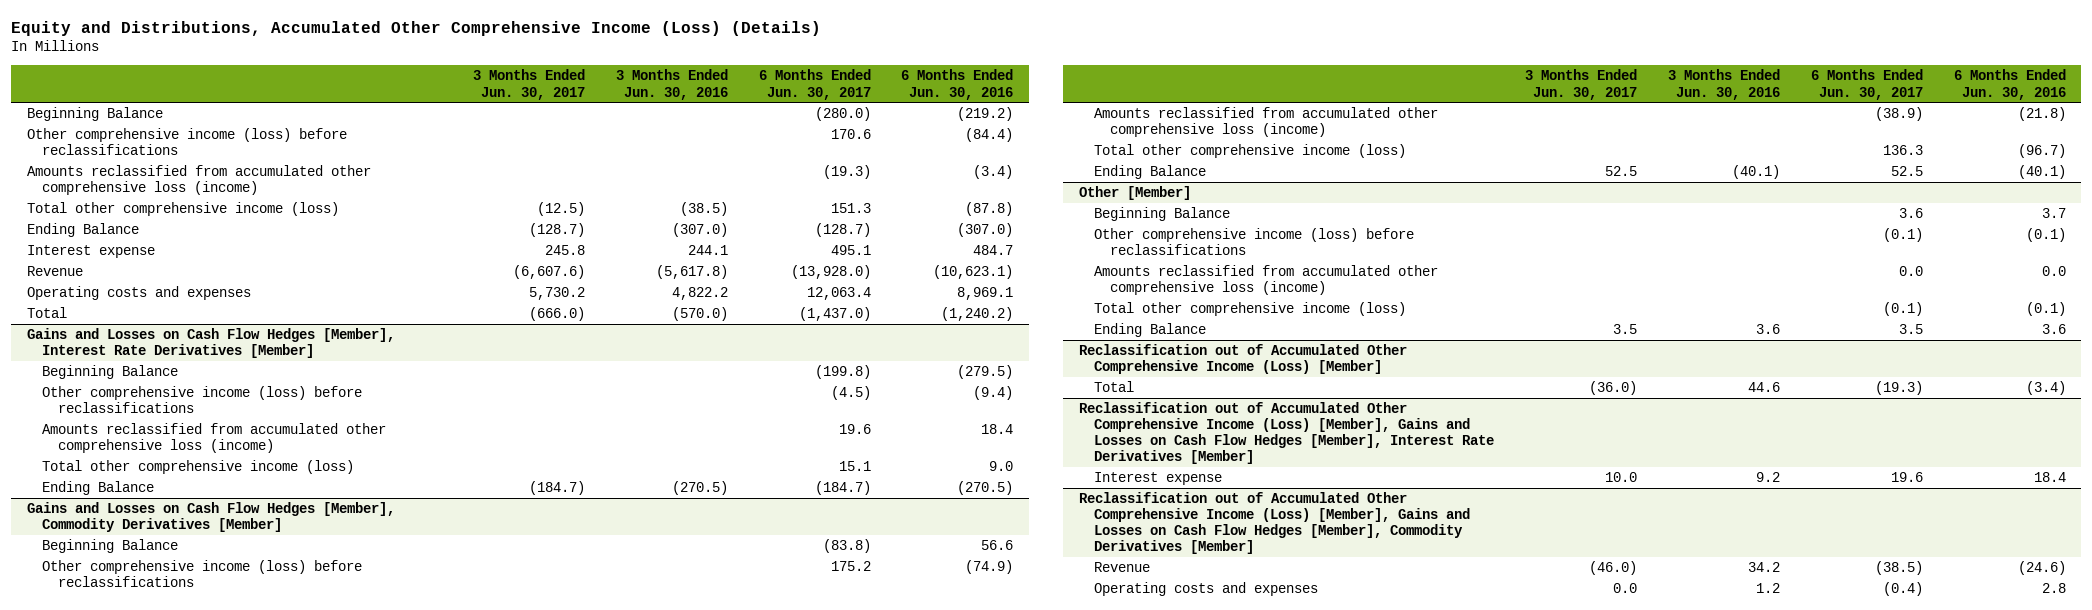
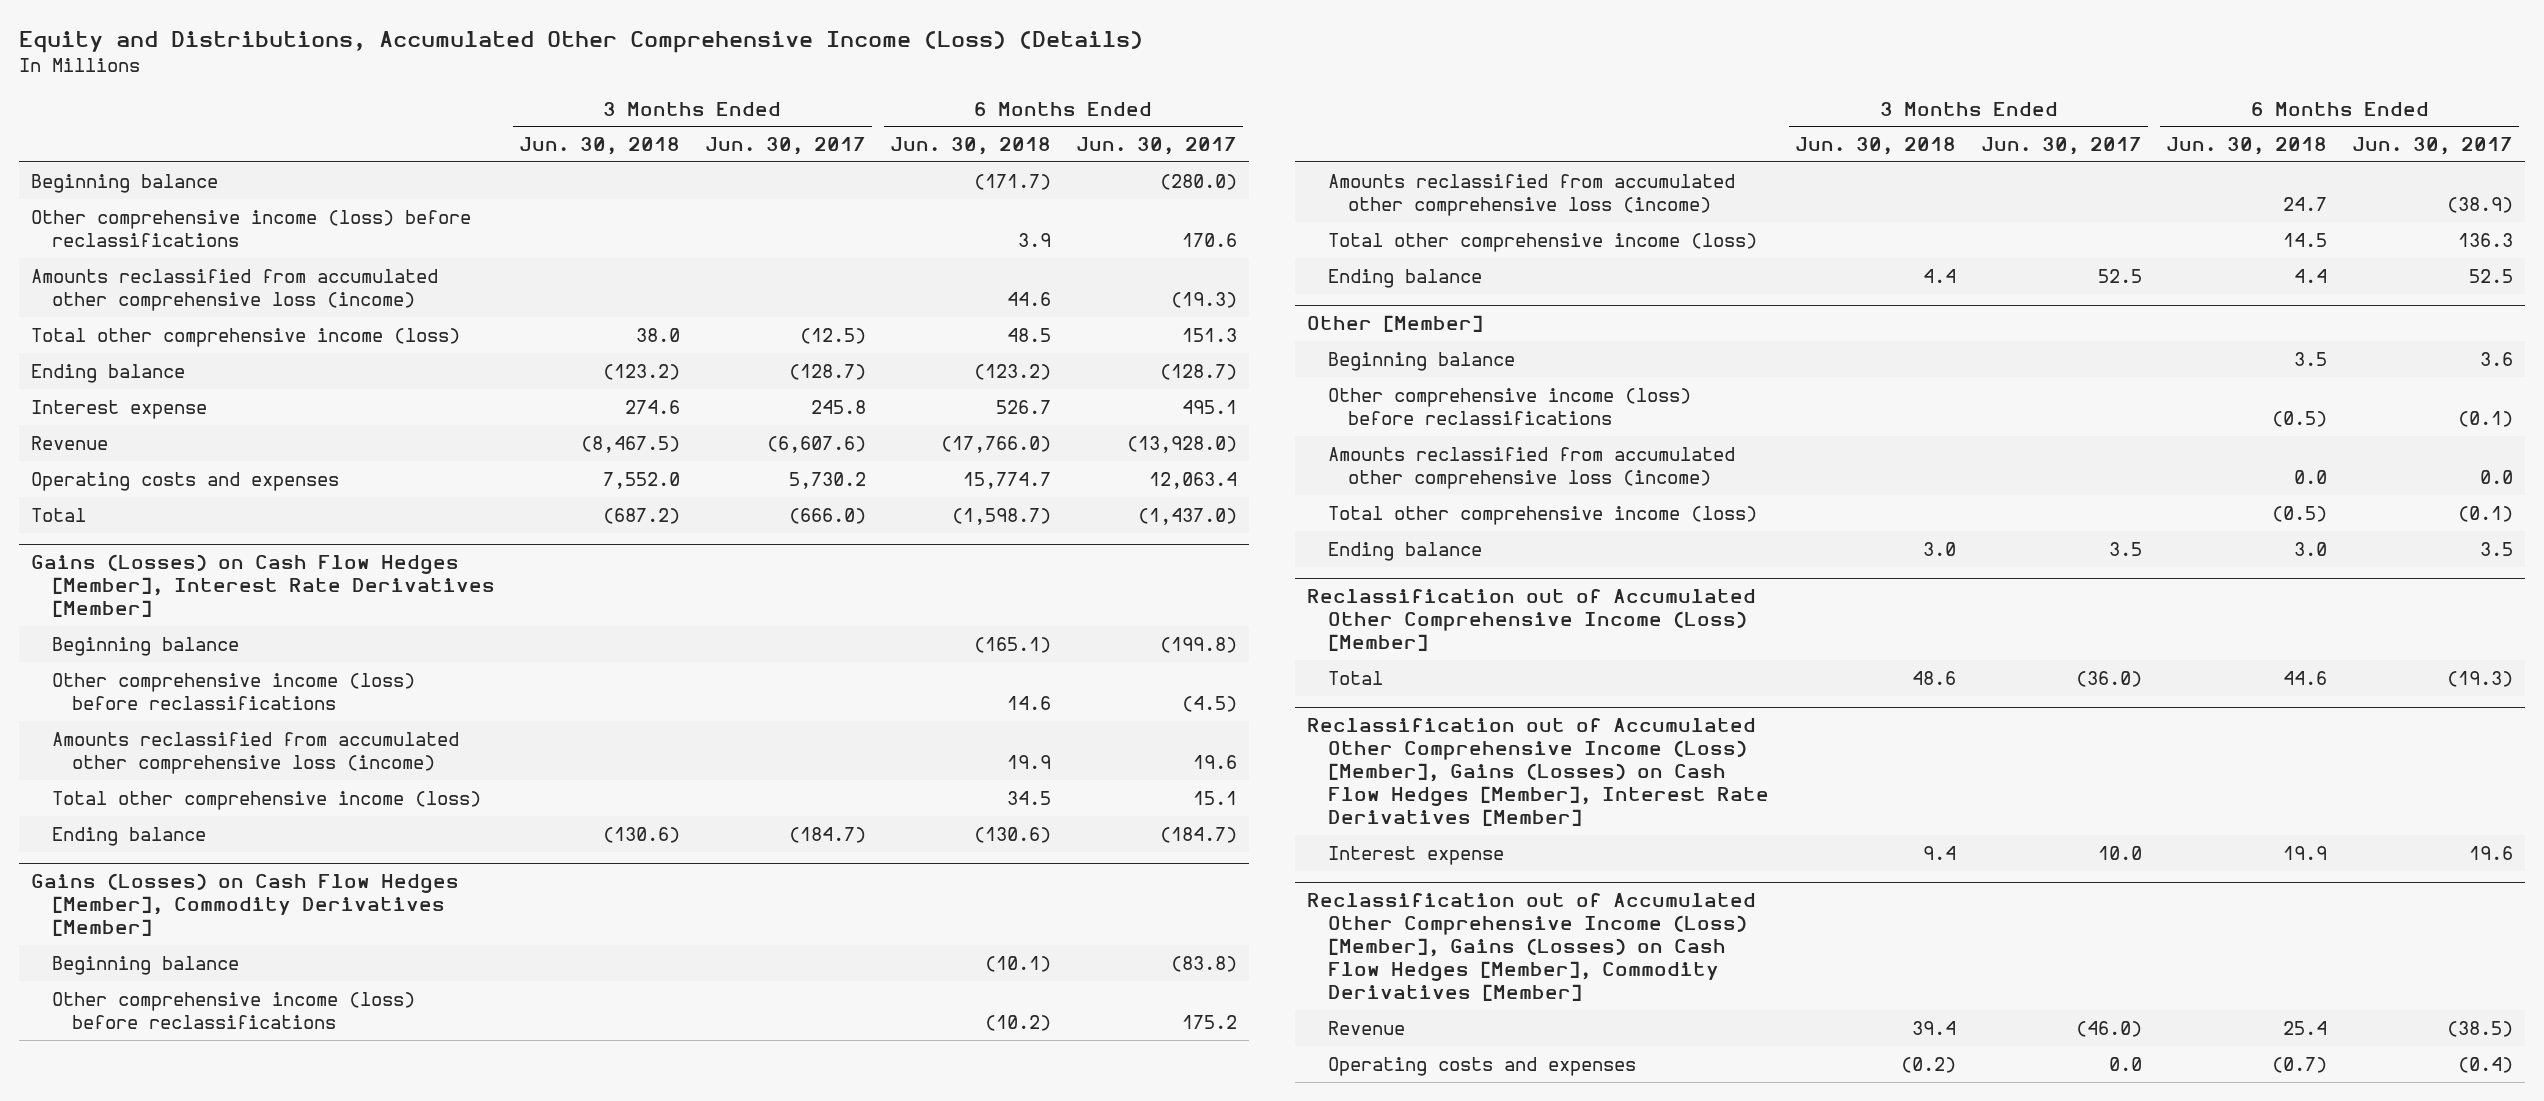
- | 3 Months Ended Jun. 30, 2017 | 3 Months Ended Jun. 30, 2016 | 6 Months Ended Jun. 30, 2017 | 6 Months Ended Jun. 30, 2016
+ | 3 Months Ended Jun. 30, 2018 | 3 Months Ended Jun. 30, 2017 | 6 Months Ended Jun. 30, 2018 | 6 Months Ended Jun. 30, 2017
- Beginning Balance | | | (280.0) | (219.2)
+ Beginning balance | | | (171.7) | (280.0)
- Ending Balance | (128.7) | (307.0) | (128.7) | (307.0)
+ Ending balance | (123.2) | (128.7) | (123.2) | (128.7)
- Gains and Losses on Cash Flow Hedges [Member], Interest Rate Derivatives [Member]
- Beginning Balance | | | (199.8) | (279.5)
+ Gains (Losses) on Cash Flow Hedges [Member], Interest Rate Derivatives [Member]
+ Beginning balance | | | (165.1) | (199.8)
- Ending Balance | (184.7) | (270.5) | (184.7) | (270.5)
- Gains and Losses on Cash Flow Hedges [Member], Commodity Derivatives [Member]
- Beginning Balance | | | (83.8) | 56.6
+ Ending balance | (130.6) | (184.7) | (130.6) | (184.7)
+ Gains (Losses) on Cash Flow Hedges [Member], Commodity Derivatives [Member]
+ Beginning balance | | | (10.1) | (83.8)
- Ending Balance | 52.5 | (40.1) | 52.5 | (40.1)
+ Ending balance | 4.4 | 52.5 | 4.4 | 52.5
@ Other [Member]
- Beginning Balance | | | 3.6 | 3.7
+ Beginning balance | | | 3.5 | 3.6
- Ending Balance | 3.5 | 3.6 | 3.5 | 3.6
+ Ending balance | 3.0 | 3.5 | 3.0 | 3.5
- Reclassification out of Accumulated Other Comprehensive Income (Loss) [Member], Gains and Losses on Cash Flow Hedges [Member], Interest Rate Derivatives [Member]
+ Reclassification out of Accumulated Other Comprehensive Income (Loss) [Member], Gains (Losses) on Cash Flow Hedges [Member], Interest Rate Derivatives [Member]
- Reclassification out of Accumulated Other Comprehensive Income (Loss) [Member], Gains and Losses on Cash Flow Hedges [Member], Commodity Derivatives [Member]
+ Reclassification out of Accumulated Other Comprehensive Income (Loss) [Member], Gains (Losses) on Cash Flow Hedges [Member], Commodity Derivatives [Member]

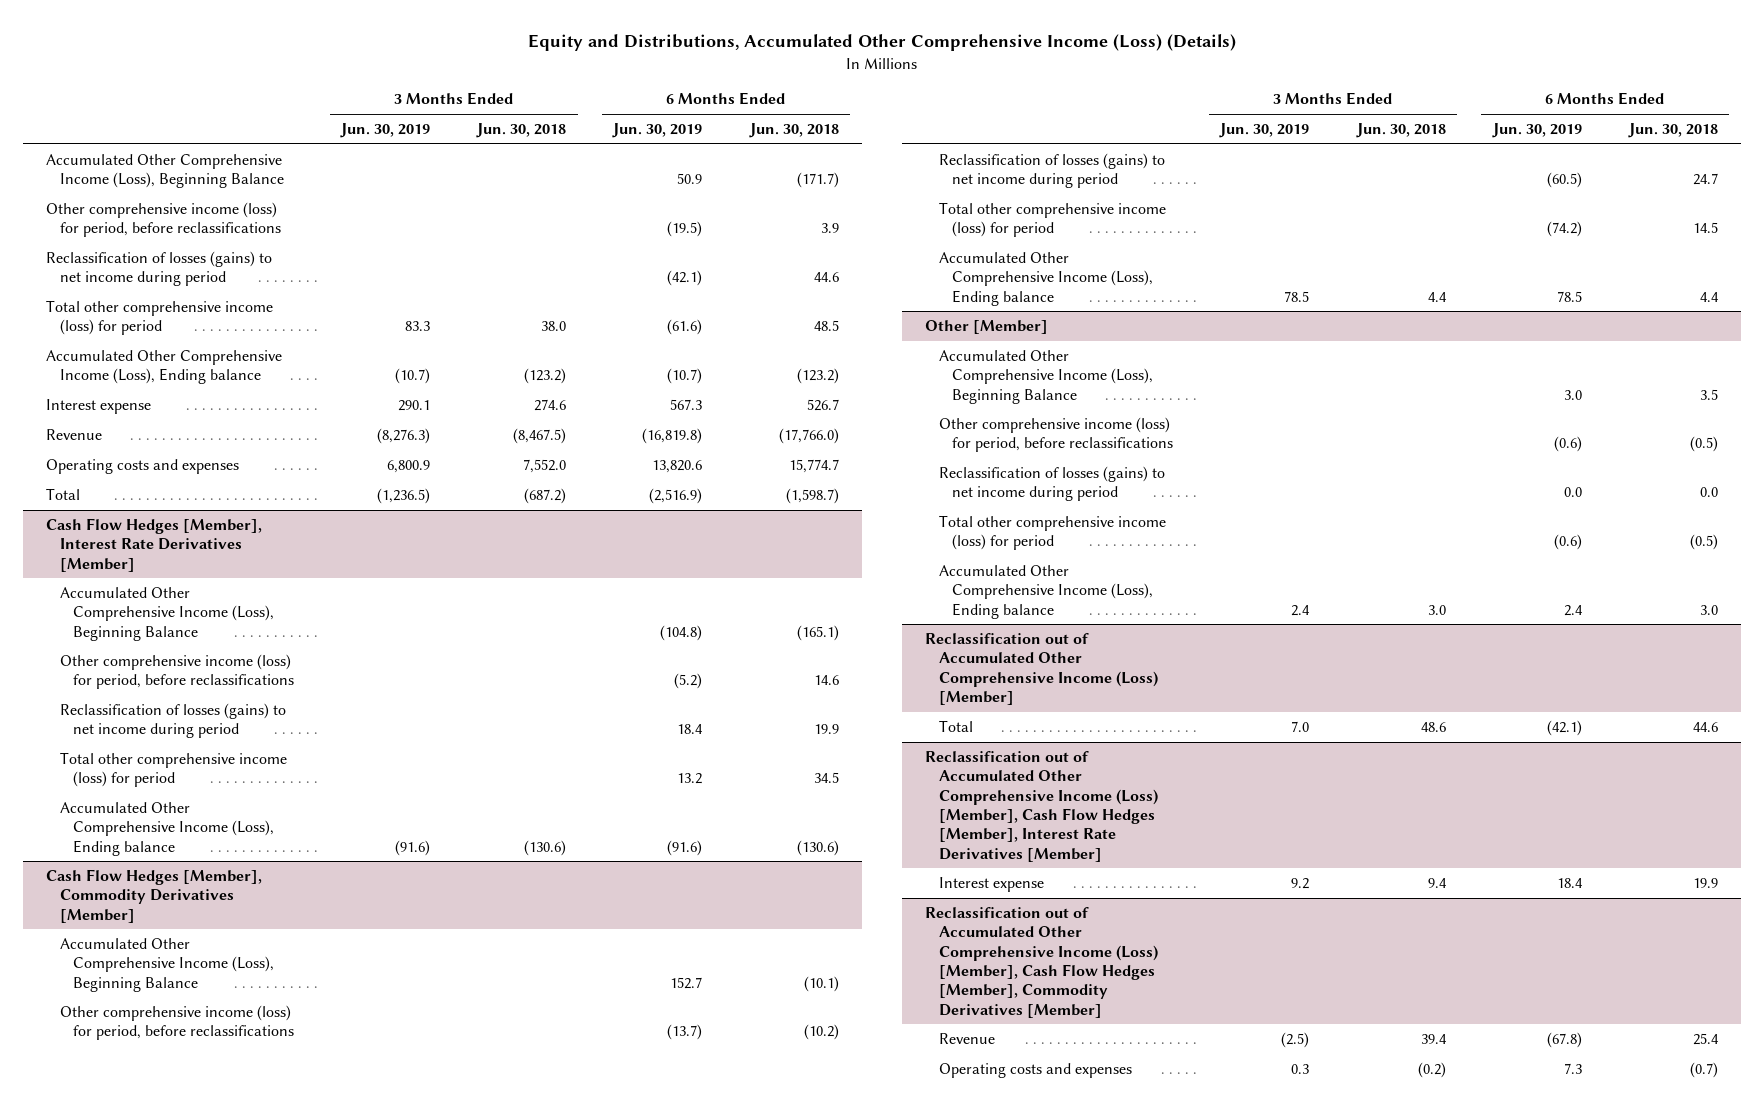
- | 3 Months Ended Jun. 30, 2018 | 3 Months Ended Jun. 30, 2017 | 6 Months Ended Jun. 30, 2018 | 6 Months Ended Jun. 30, 2017
+ | 3 Months Ended Jun. 30, 2019 | 3 Months Ended Jun. 30, 2018 | 6 Months Ended Jun. 30, 2019 | 6 Months Ended Jun. 30, 2018
- Beginning balance | | | (171.7) | (280.0)
- Other comprehensive income (loss) before reclassifications | | | 3.9 | 170.6
- Amounts reclassified from accumulated other comprehensive loss (income) | | | 44.6 | (19.3)
- Total other comprehensive income (loss) | 38.0 | (12.5) | 48.5 | 151.3
- Ending balance | (123.2) | (128.7) | (123.2) | (128.7)
+ Accumulated Other Comprehensive Income (Loss), Beginning Balance | | | 50.9 | (171.7)
+ Other comprehensive income (loss) for period, before reclassifications | | | (19.5) | 3.9
+ Reclassification of losses (gains) to net income during period | | | (42.1) | 44.6
+ Total other comprehensive income (loss) for period | 83.3 | 38.0 | (61.6) | 48.5
+ Accumulated Other Comprehensive Income (Loss), Ending balance | (10.7) | (123.2) | (10.7) | (123.2)
- Gains (Losses) on Cash Flow Hedges [Member], Interest Rate Derivatives [Member]
- Beginning balance | | | (165.1) | (199.8)
- Other comprehensive income (loss) before reclassifications | | | 14.6 | (4.5)
- Amounts reclassified from accumulated other comprehensive loss (income) | | | 19.9 | 19.6
- Total other comprehensive income (loss) | | | 34.5 | 15.1
- Ending balance | (130.6) | (184.7) | (130.6) | (184.7)
- Gains (Losses) on Cash Flow Hedges [Member], Commodity Derivatives [Member]
- Beginning balance | | | (10.1) | (83.8)
- Other comprehensive income (loss) before reclassifications | | | (10.2) | 175.2
- Amounts reclassified from accumulated other comprehensive loss (income) | | | 24.7 | (38.9)
- Total other comprehensive income (loss) | | | 14.5 | 136.3
- Ending balance | 4.4 | 52.5 | 4.4 | 52.5
+ Cash Flow Hedges [Member], Interest Rate Derivatives [Member]
+ Accumulated Other Comprehensive Income (Loss), Beginning Balance | | | (104.8) | (165.1)
+ Other comprehensive income (loss) for period, before reclassifications | | | (5.2) | 14.6
+ Reclassification of losses (gains) to net income during period | | | 18.4 | 19.9
+ Total other comprehensive income (loss) for period | | | 13.2 | 34.5
+ Accumulated Other Comprehensive Income (Loss), Ending balance | (91.6) | (130.6) | (91.6) | (130.6)
+ Cash Flow Hedges [Member], Commodity Derivatives [Member]
+ Accumulated Other Comprehensive Income (Loss), Beginning Balance | | | 152.7 | (10.1)
+ Other comprehensive income (loss) for period, before reclassifications | | | (13.7) | (10.2)
+ Reclassification of losses (gains) to net income during period | | | (60.5) | 24.7
+ Total other comprehensive income (loss) for period | | | (74.2) | 14.5
+ Accumulated Other Comprehensive Income (Loss), Ending balance | 78.5 | 4.4 | 78.5 | 4.4
@ Other [Member]
- Beginning balance | | | 3.5 | 3.6
- Other comprehensive income (loss) before reclassifications | | | (0.5) | (0.1)
- Amounts reclassified from accumulated other comprehensive loss (income) | | | 0.0 | 0.0
- Total other comprehensive income (loss) | | | (0.5) | (0.1)
- Ending balance | 3.0 | 3.5 | 3.0 | 3.5
+ Accumulated Other Comprehensive Income (Loss), Beginning Balance | | | 3.0 | 3.5
+ Other comprehensive income (loss) for period, before reclassifications | | | (0.6) | (0.5)
+ Reclassification of losses (gains) to net income during period | | | 0.0 | 0.0
+ Total other comprehensive income (loss) for period | | | (0.6) | (0.5)
+ Accumulated Other Comprehensive Income (Loss), Ending balance | 2.4 | 3.0 | 2.4 | 3.0
- Reclassification out of Accumulated Other Comprehensive Income (Loss) [Member], Gains (Losses) on Cash Flow Hedges [Member], Interest Rate Derivatives [Member]
+ Reclassification out of Accumulated Other Comprehensive Income (Loss) [Member], Cash Flow Hedges [Member], Interest Rate Derivatives [Member]
- Reclassification out of Accumulated Other Comprehensive Income (Loss) [Member], Gains (Losses) on Cash Flow Hedges [Member], Commodity Derivatives [Member]
+ Reclassification out of Accumulated Other Comprehensive Income (Loss) [Member], Cash Flow Hedges [Member], Commodity Derivatives [Member]

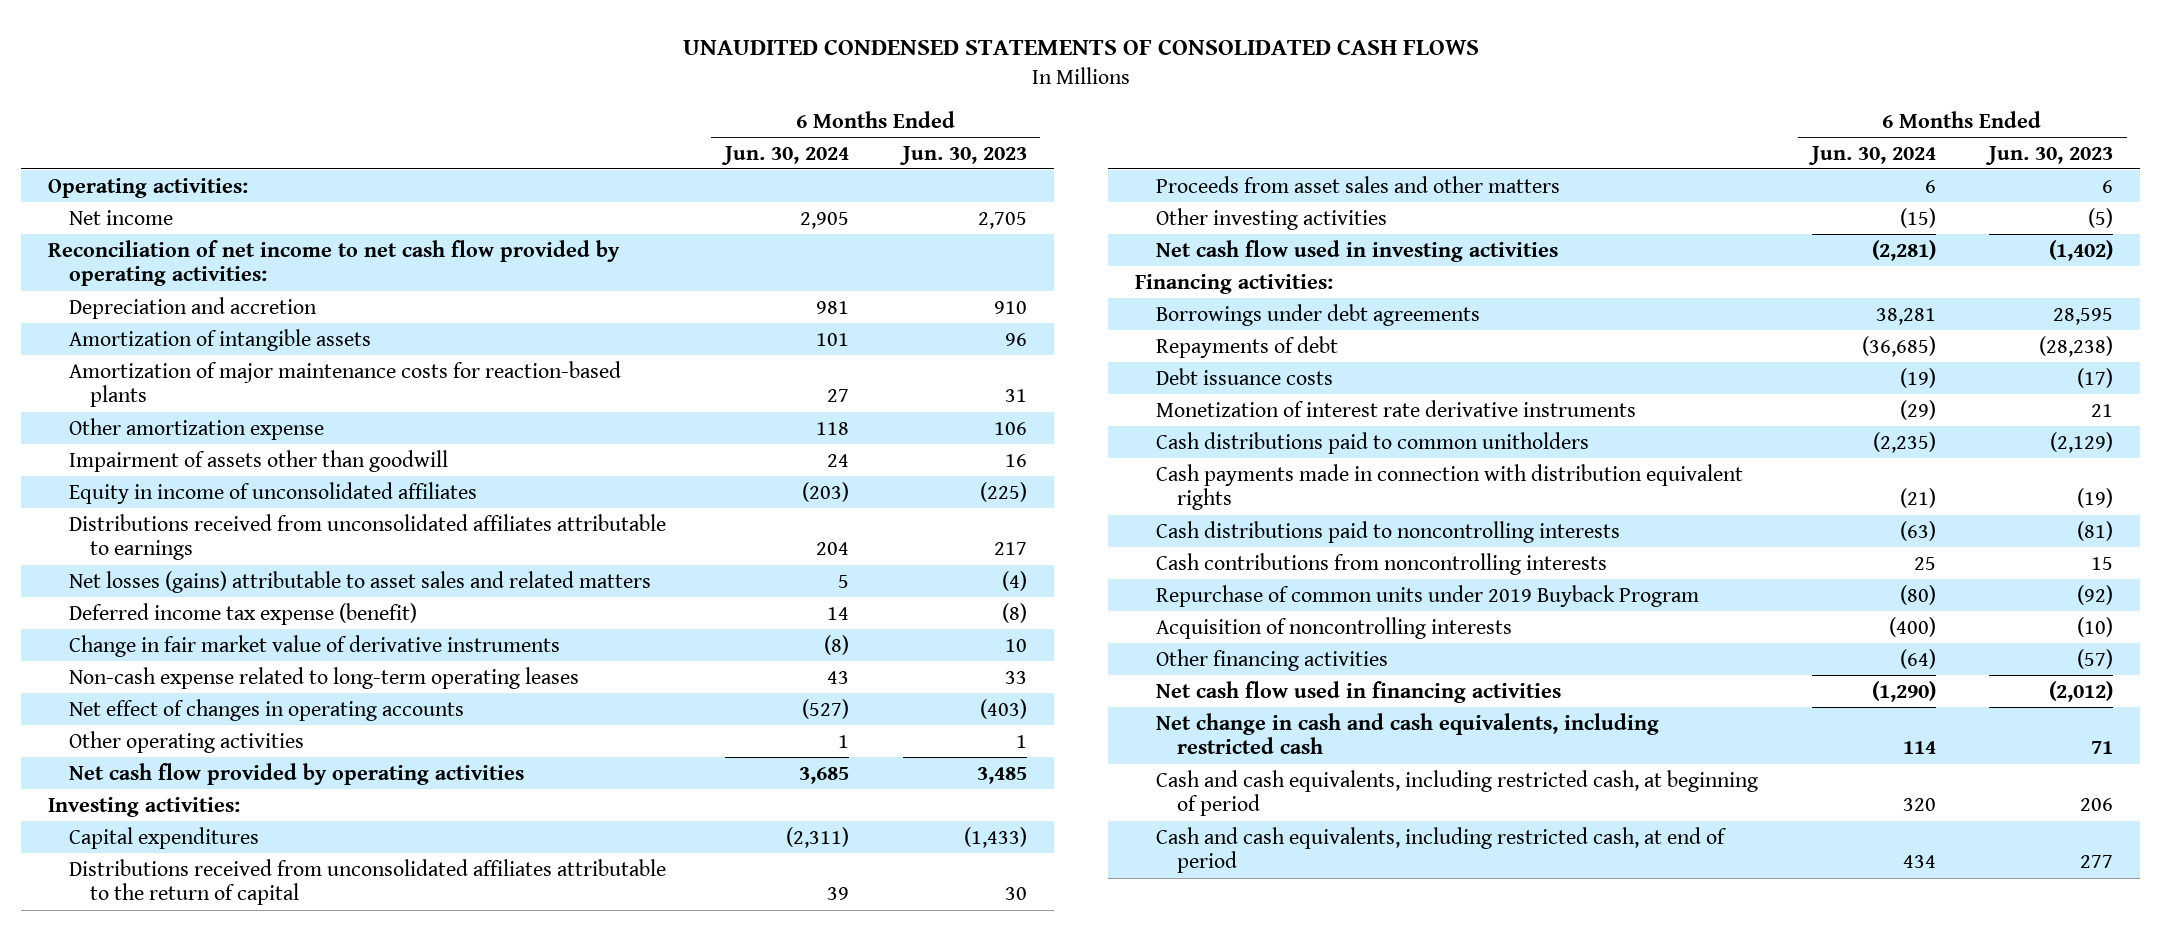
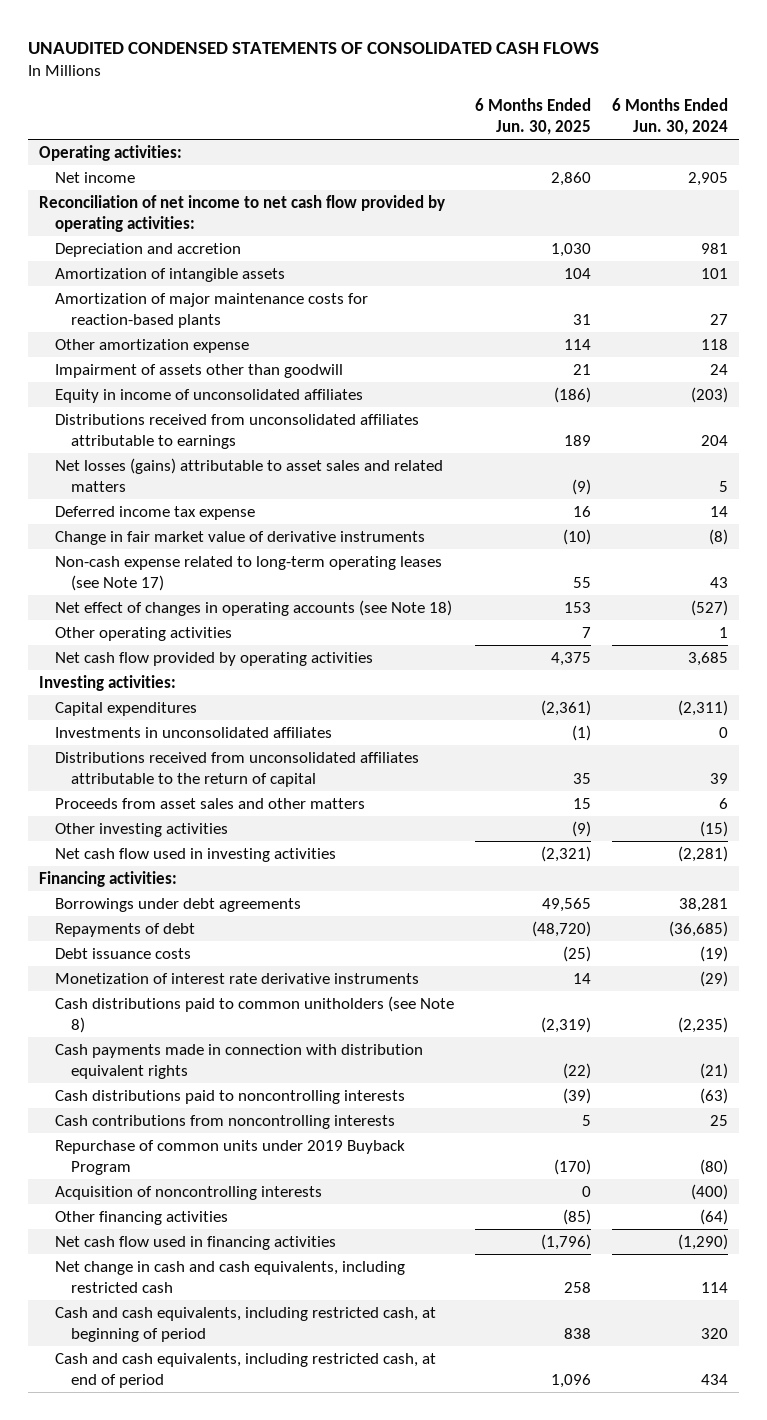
- | 6 Months Ended Jun. 30, 2024 | 6 Months Ended Jun. 30, 2023
+ | 6 Months Ended Jun. 30, 2025 | 6 Months Ended Jun. 30, 2024
- Deferred income tax expense (benefit) | 14 | (8)
+ Deferred income tax expense | 16 | 14
- Non-cash expense related to long-term operating leases | 43 | 33
- Net effect of changes in operating accounts | (527) | (403)
+ Non-cash expense related to long-term operating leases (see Note 17) | 55 | 43
+ Net effect of changes in operating accounts (see Note 18) | 153 | (527)
+ Investments in unconsolidated affiliates | (1) | 0
- Cash distributions paid to common unitholders | (2,235) | (2,129)
+ Cash distributions paid to common unitholders (see Note 8) | (2,319) | (2,235)

